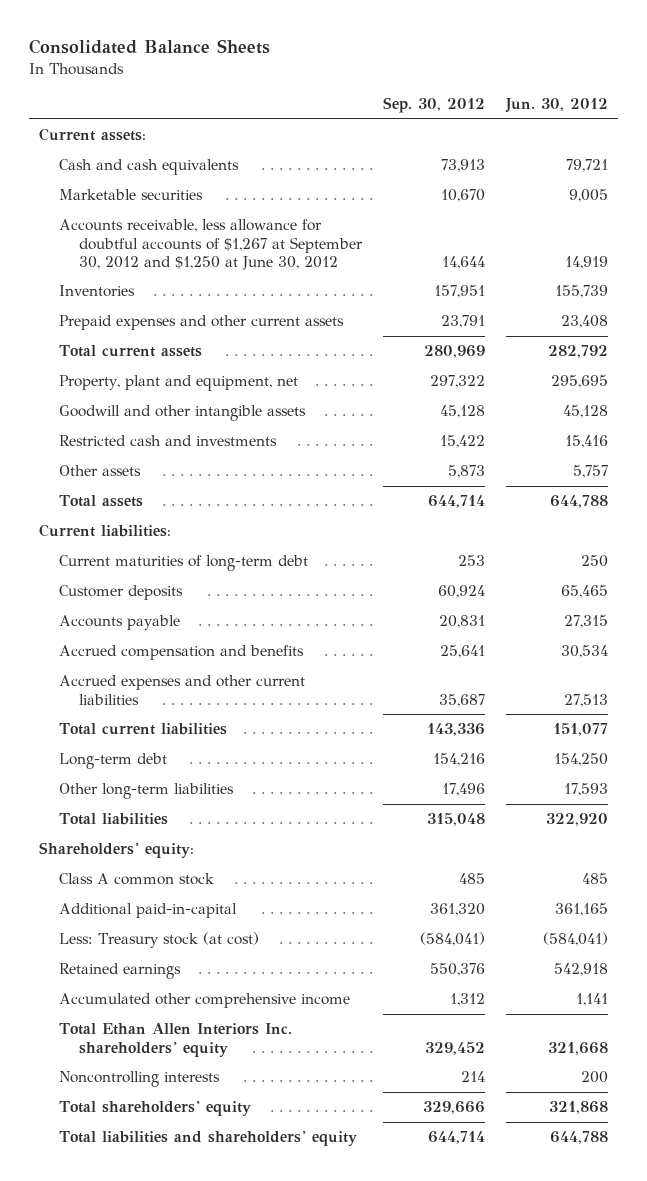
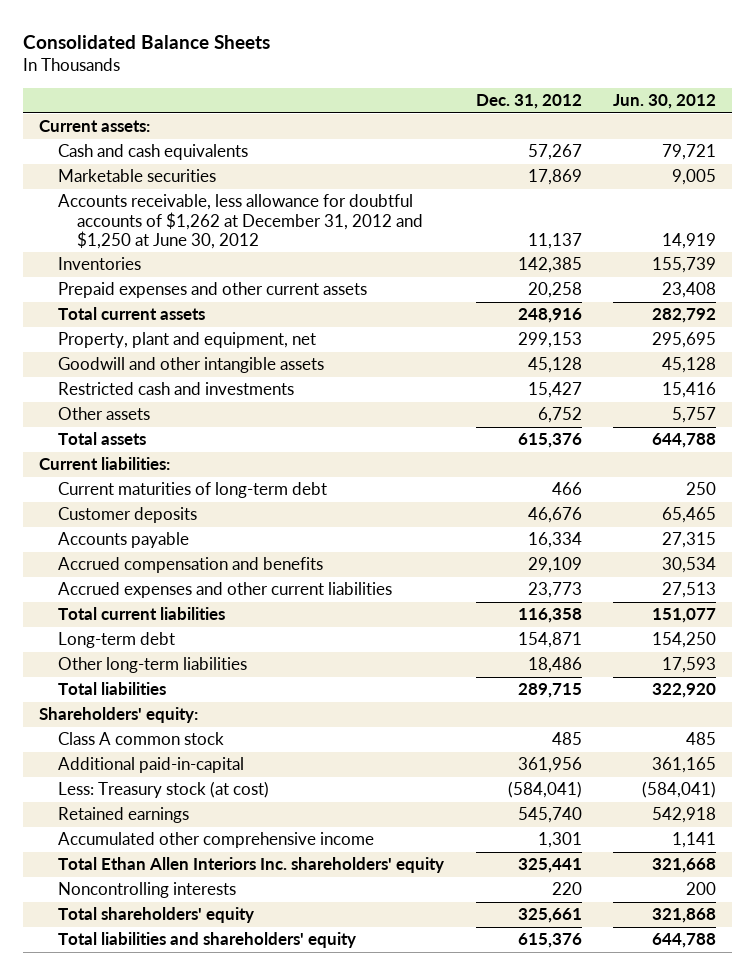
- | Sep. 30, 2012 | Jun. 30, 2012
+ | Dec. 31, 2012 | Jun. 30, 2012
- Accounts receivable, less allowance for doubtful accounts of $1,267 at September 30, 2012 and $1,250 at June 30, 2012 | 14,644 | 14,919
+ Accounts receivable, less allowance for doubtful accounts of $1,262 at December 31, 2012 and $1,250 at June 30, 2012 | 11,137 | 14,919

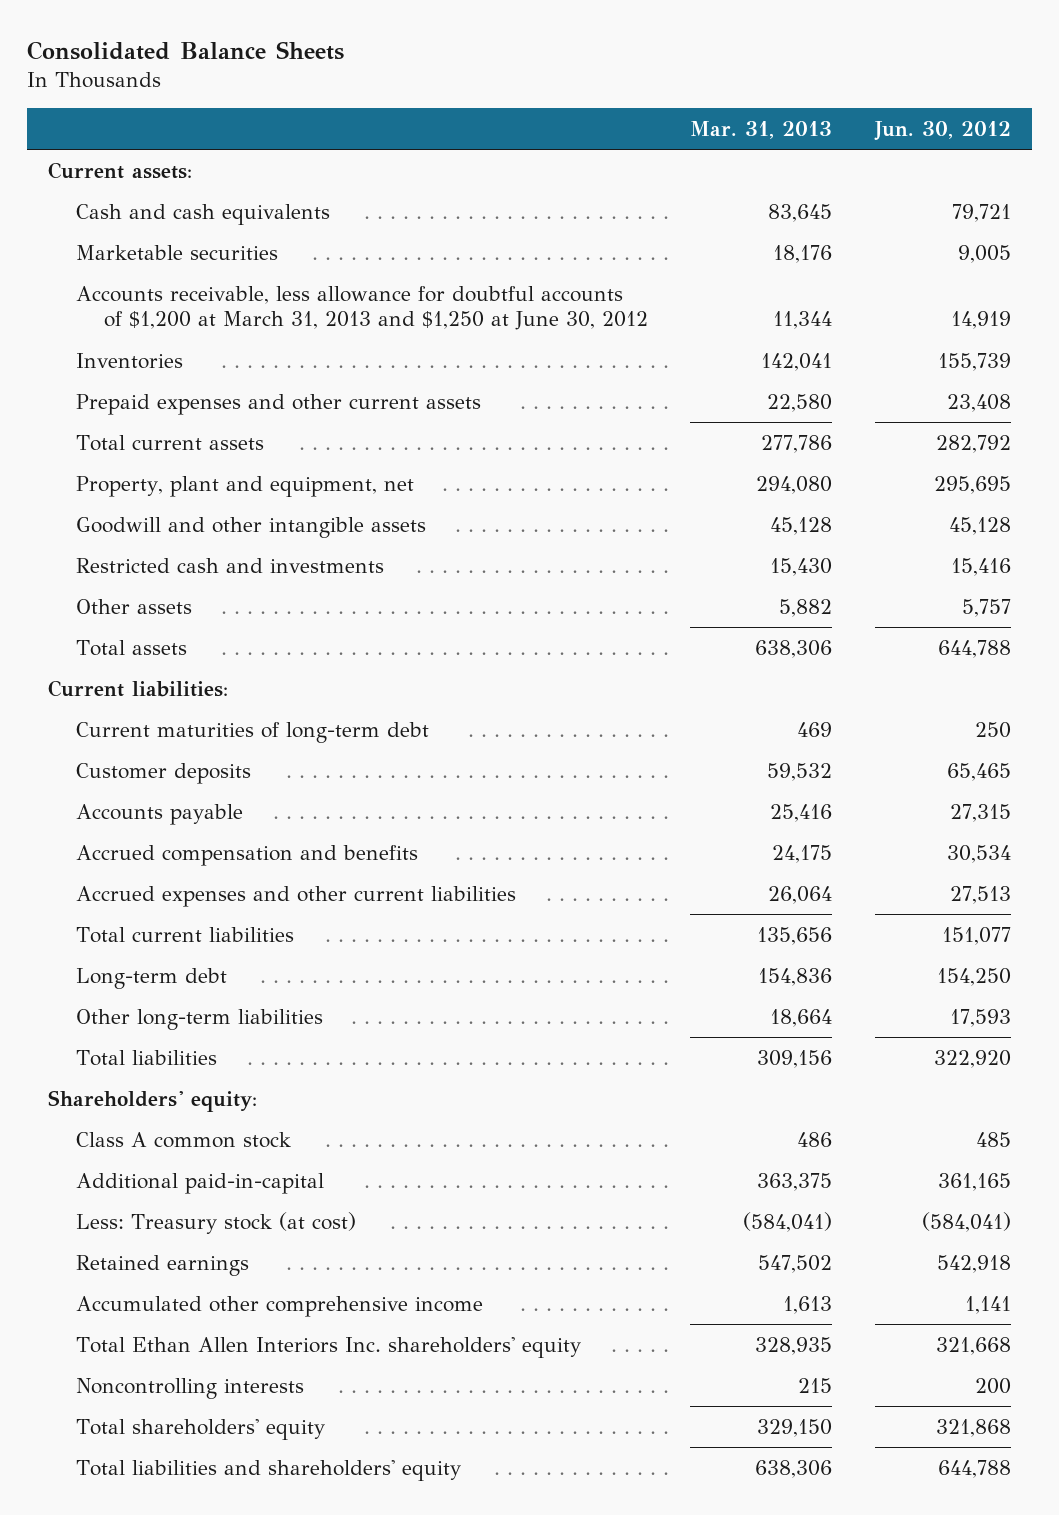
- | Dec. 31, 2012 | Jun. 30, 2012
+ | Mar. 31, 2013 | Jun. 30, 2012
- Accounts receivable, less allowance for doubtful accounts of $1,262 at December 31, 2012 and $1,250 at June 30, 2012 | 11,137 | 14,919
+ Accounts receivable, less allowance for doubtful accounts of $1,200 at March 31, 2013 and $1,250 at June 30, 2012 | 11,344 | 14,919

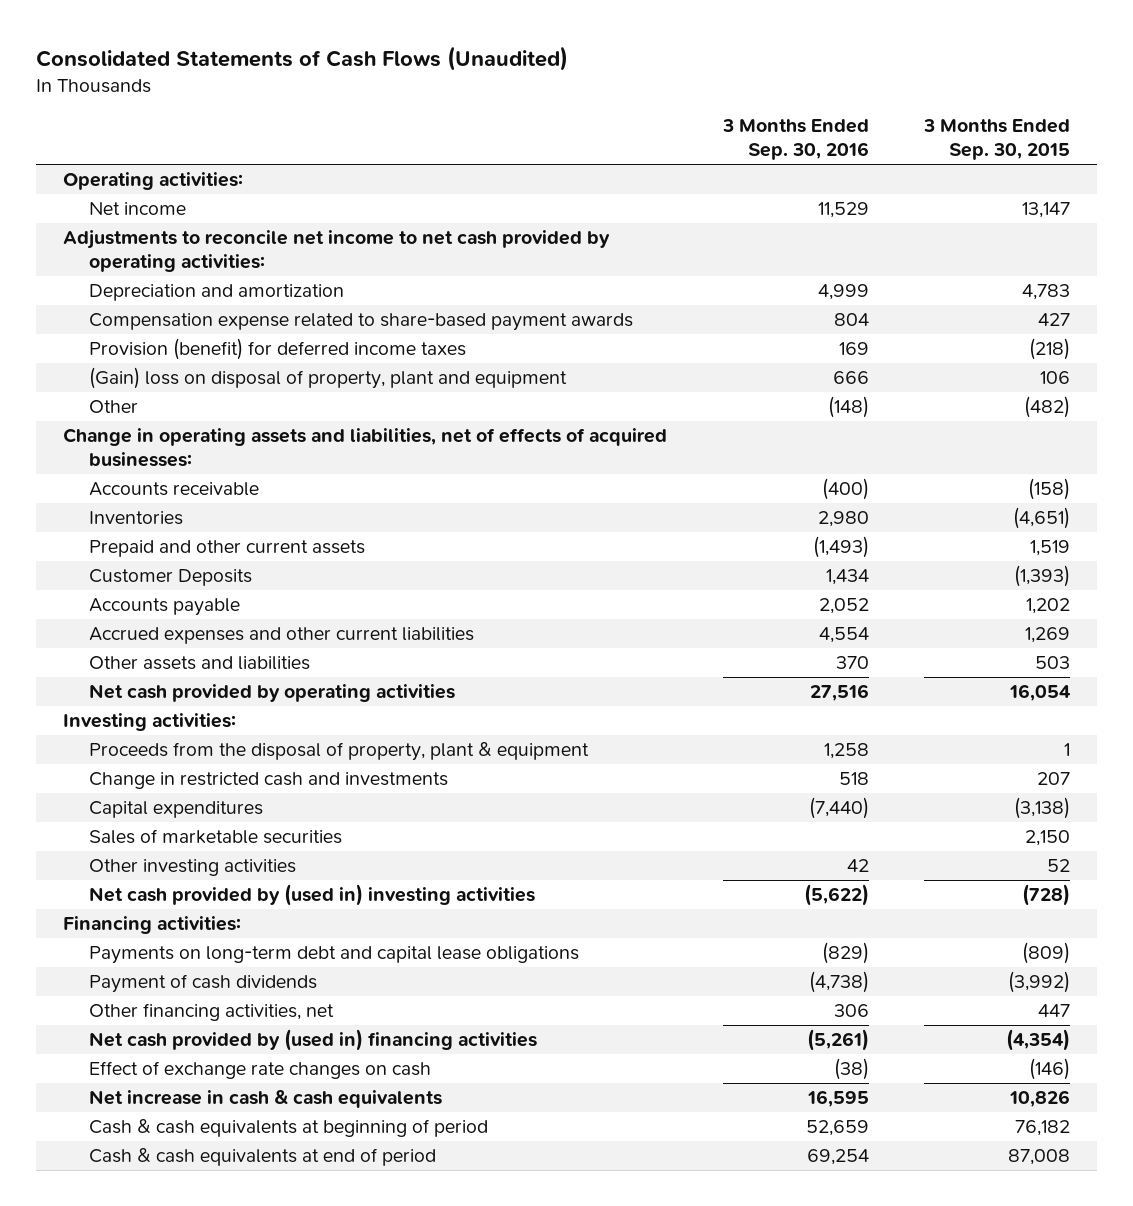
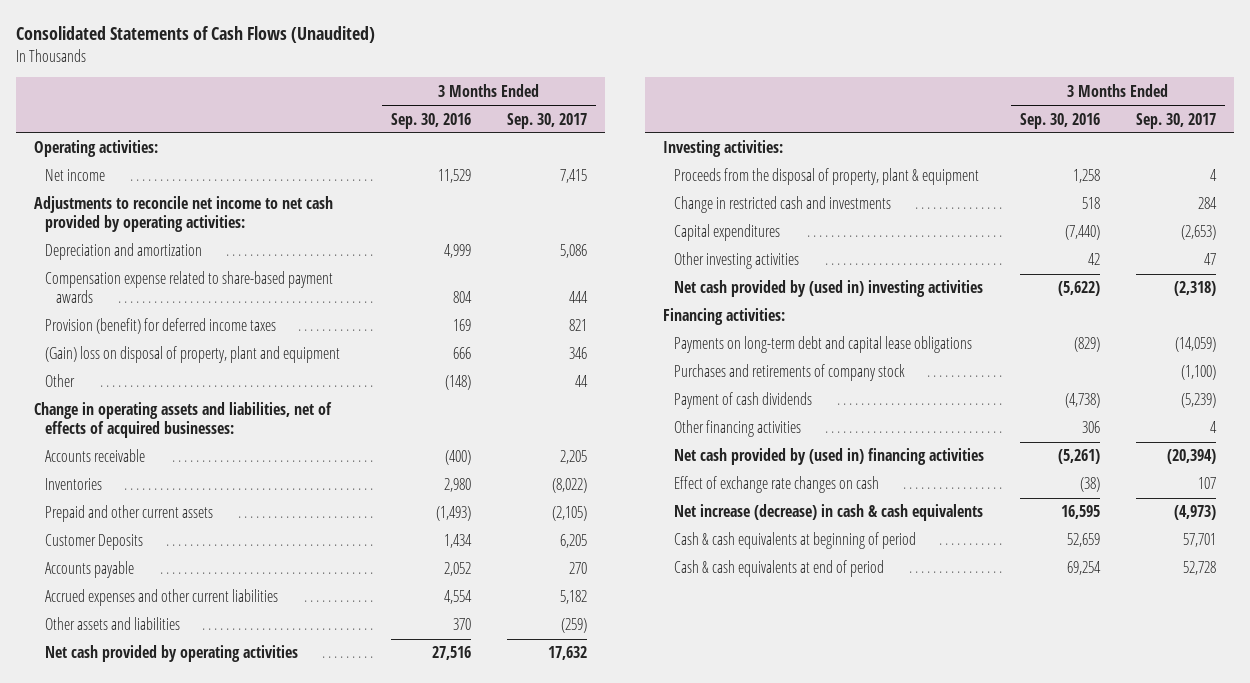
- | 3 Months Ended Sep. 30, 2016 | 3 Months Ended Sep. 30, 2015
+ | 3 Months Ended Sep. 30, 2016 | 3 Months Ended Sep. 30, 2017
- Sales of marketable securities | | 2,150
+ Purchases and retirements of company stock | | (1,100)
- Other financing activities, net | 306 | 447
+ Other financing activities | 306 | 4
- Net increase in cash & cash equivalents | 16,595 | 10,826
+ Net increase (decrease) in cash & cash equivalents | 16,595 | (4,973)

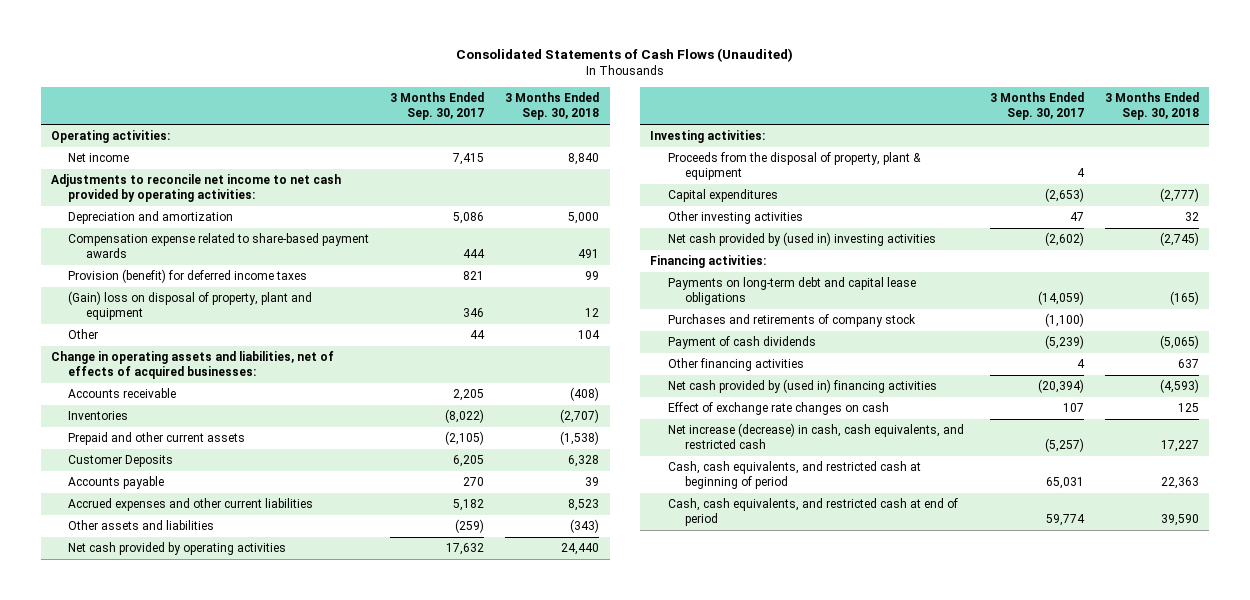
- | 3 Months Ended Sep. 30, 2016 | 3 Months Ended Sep. 30, 2017
+ | 3 Months Ended Sep. 30, 2017 | 3 Months Ended Sep. 30, 2018
- Change in restricted cash and investments | 518 | 284
- Net cash provided by (used in) investing activities | (5,622) | (2,318)
+ Net cash provided by (used in) investing activities | (2,602) | (2,745)
- Net increase (decrease) in cash & cash equivalents | 16,595 | (4,973)
- Cash & cash equivalents at beginning of period | 52,659 | 57,701
- Cash & cash equivalents at end of period | 69,254 | 52,728
+ Net increase (decrease) in cash, cash equivalents, and restricted cash | (5,257) | 17,227
+ Cash, cash equivalents, and restricted cash at beginning of period | 65,031 | 22,363
+ Cash, cash equivalents, and restricted cash at end of period | 59,774 | 39,590

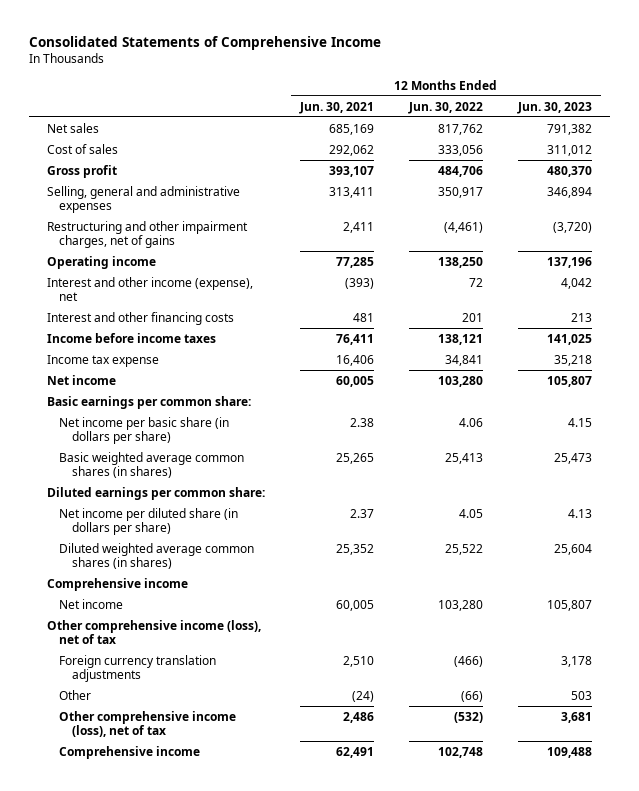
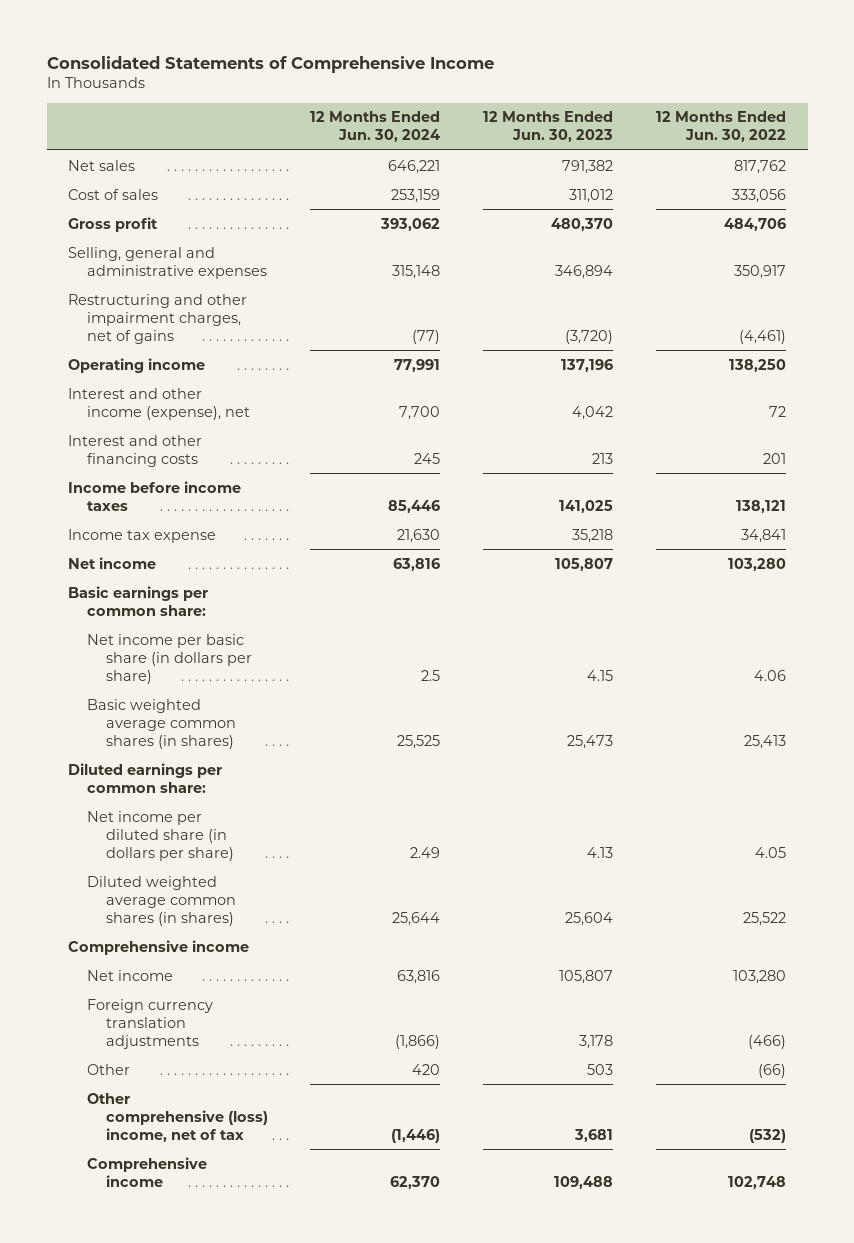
- | 12 Months Ended Jun. 30, 2021 | 12 Months Ended Jun. 30, 2022 | 12 Months Ended Jun. 30, 2023
+ | 12 Months Ended Jun. 30, 2024 | 12 Months Ended Jun. 30, 2023 | 12 Months Ended Jun. 30, 2022
- Other comprehensive income (loss), net of tax
- Other comprehensive income (loss), net of tax | 2,486 | (532) | 3,681
+ Other comprehensive (loss) income, net of tax | (1,446) | 3,681 | (532)

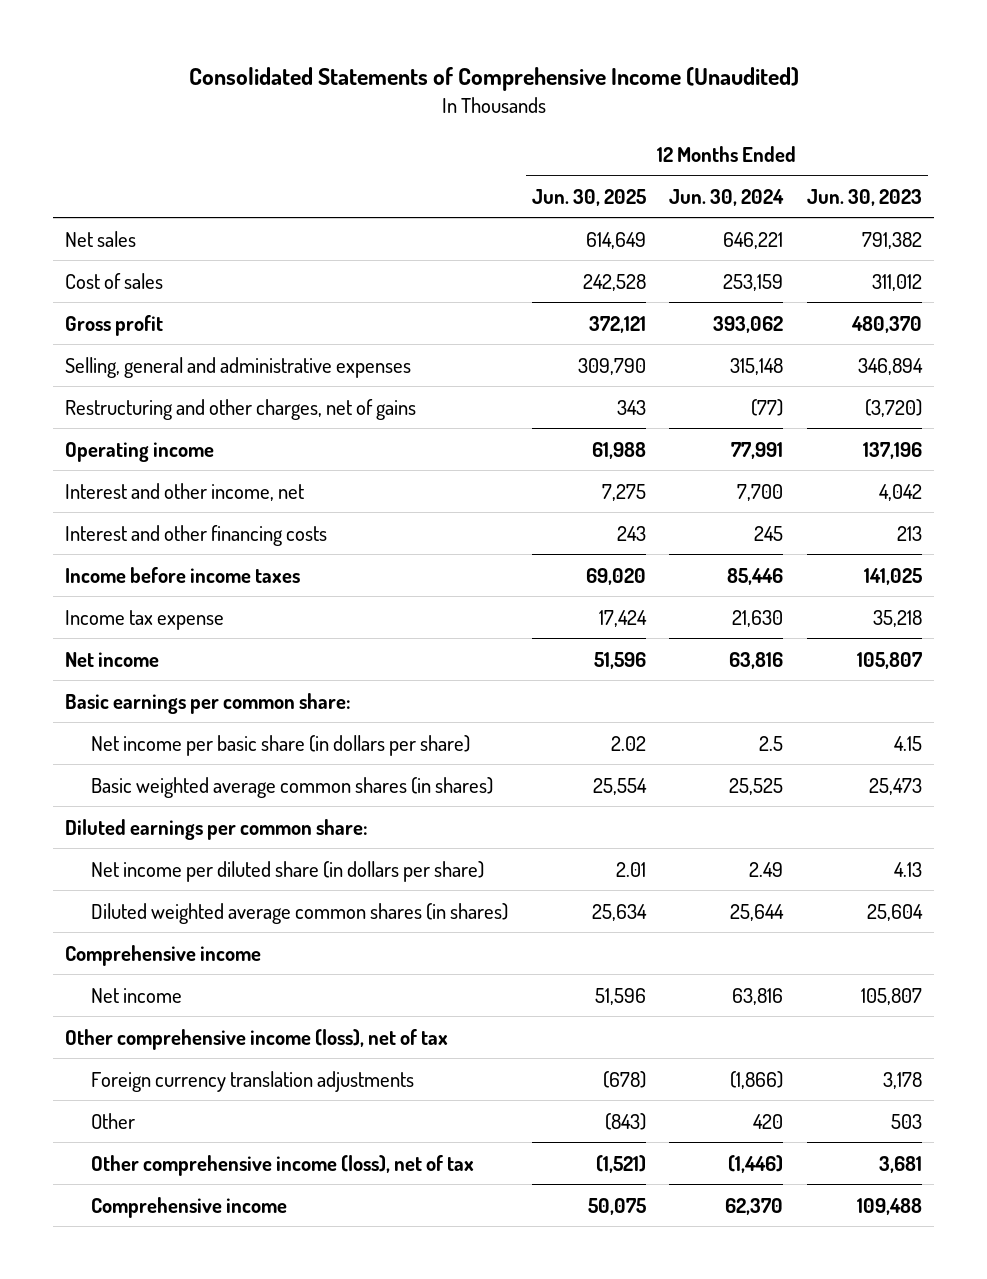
- Consolidated Statements of Comprehensive Income
+ Consolidated Statements of Comprehensive Income (Unaudited)
- | 12 Months Ended Jun. 30, 2024 | 12 Months Ended Jun. 30, 2023 | 12 Months Ended Jun. 30, 2022
+ | 12 Months Ended Jun. 30, 2025 | 12 Months Ended Jun. 30, 2024 | 12 Months Ended Jun. 30, 2023
- Restructuring and other impairment charges, net of gains | (77) | (3,720) | (4,461)
+ Restructuring and other charges, net of gains | 343 | (77) | (3,720)
- Interest and other income (expense), net | 7,700 | 4,042 | 72
+ Interest and other income, net | 7,275 | 7,700 | 4,042
+ Other comprehensive income (loss), net of tax
- Other comprehensive (loss) income, net of tax | (1,446) | 3,681 | (532)
+ Other comprehensive income (loss), net of tax | (1,521) | (1,446) | 3,681

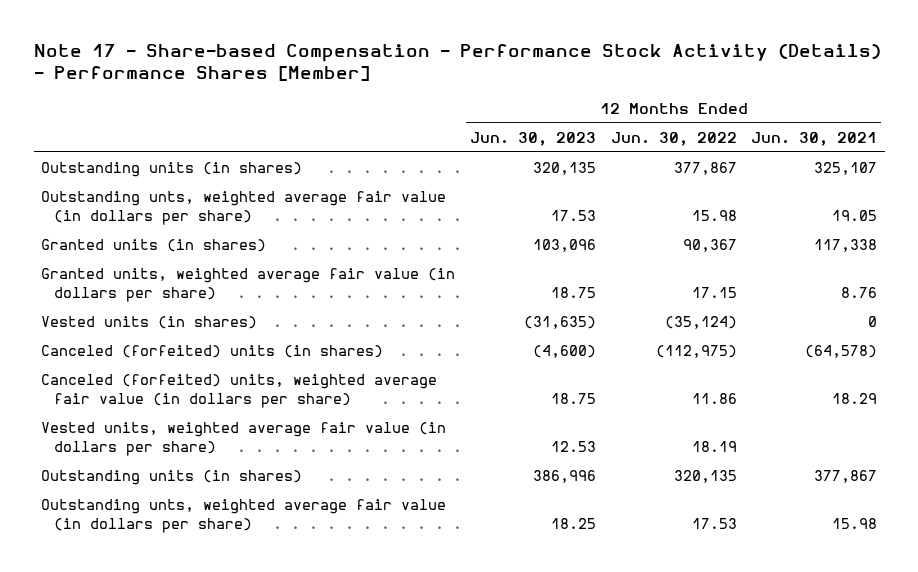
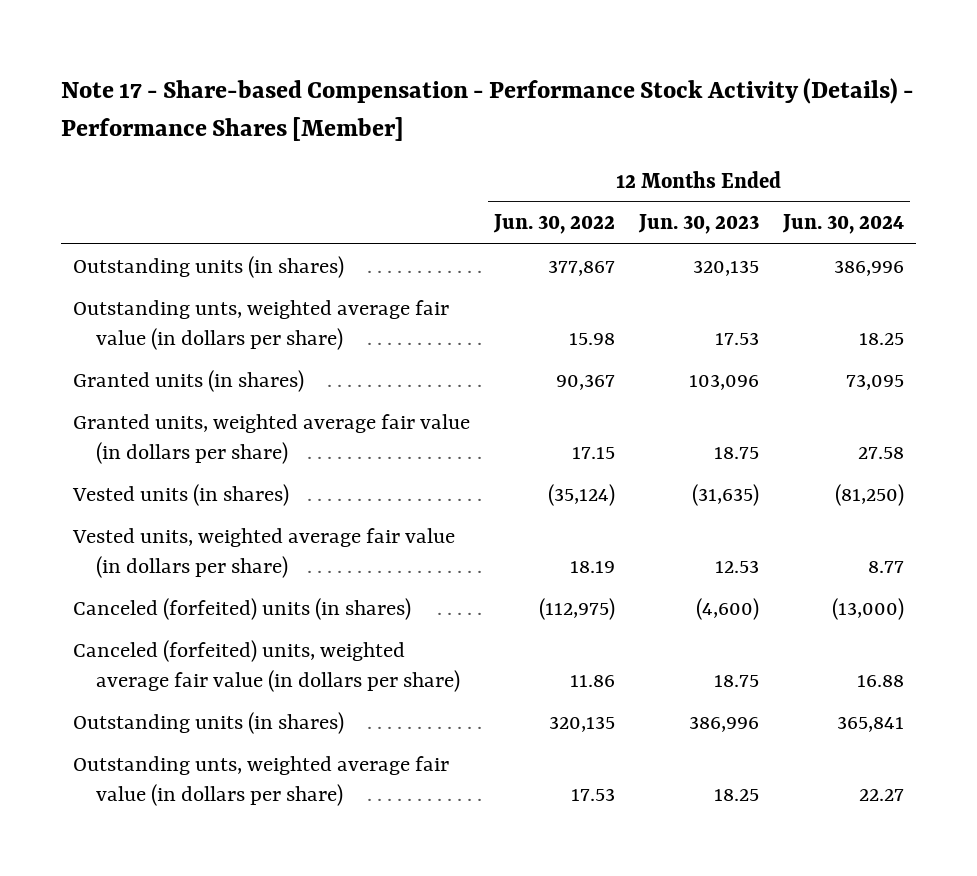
- | 12 Months Ended Jun. 30, 2023 | 12 Months Ended Jun. 30, 2022 | 12 Months Ended Jun. 30, 2021
+ | 12 Months Ended Jun. 30, 2022 | 12 Months Ended Jun. 30, 2023 | 12 Months Ended Jun. 30, 2024
moved up: Vested units, weighted average fair value (in dollars per share) | 18.19 | 12.53 | 8.77

